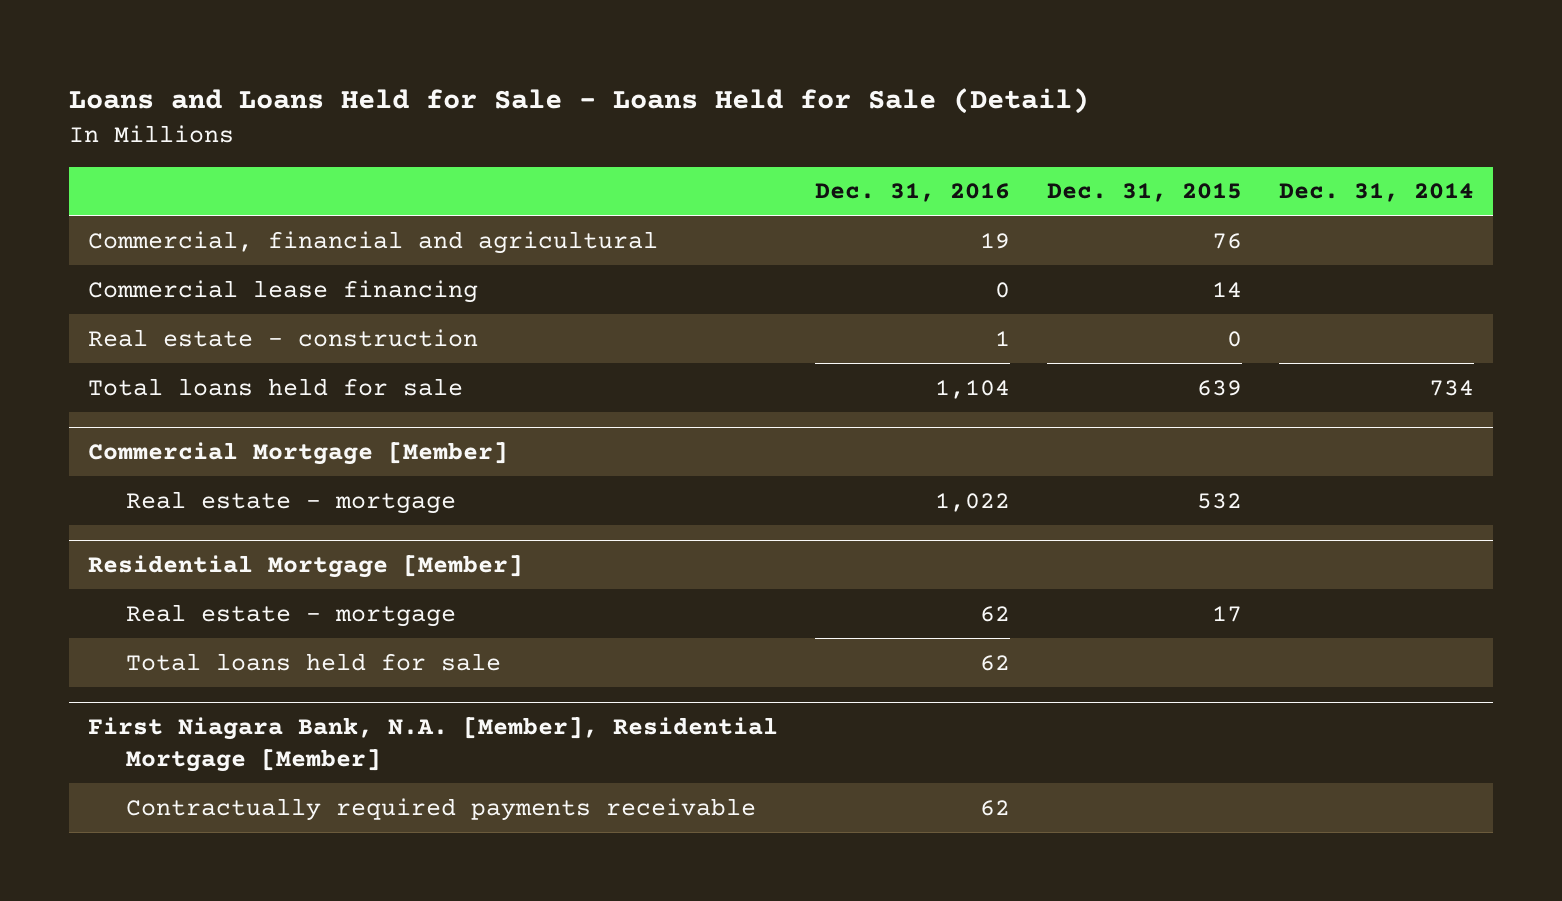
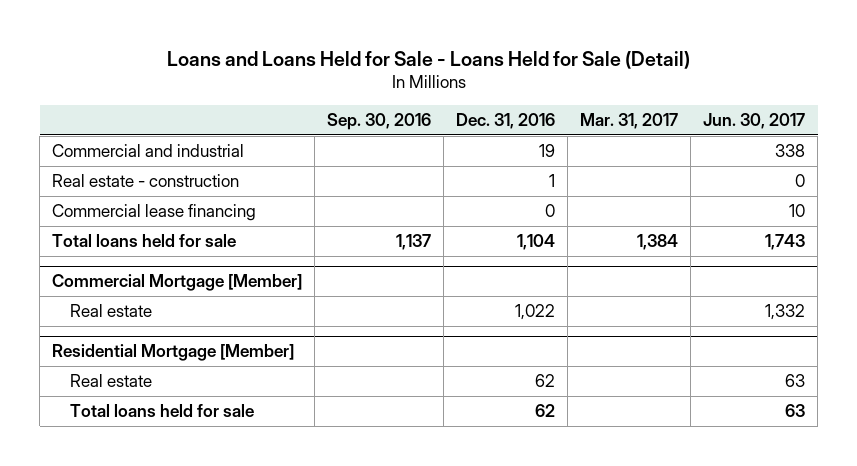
- | Dec. 31, 2016 | Dec. 31, 2015 | Dec. 31, 2014
+ | Sep. 30, 2016 | Dec. 31, 2016 | Mar. 31, 2017 | Jun. 30, 2017
- Commercial, financial and agricultural | 19 | 76 |
+ Commercial and industrial | | 19 | | 338
moved down: Commercial lease financing | | 0 | | 10
@ Commercial Mortgage [Member]
- Real estate - mortgage | 1,022 | 532 |
+ Real estate | | 1,022 | | 1,332
@ Residential Mortgage [Member]
- Real estate - mortgage | 62 | 17 |
+ Real estate | | 62 | | 63
- First Niagara Bank, N.A. [Member], Residential Mortgage [Member]
- Contractually required payments receivable | 62 | |

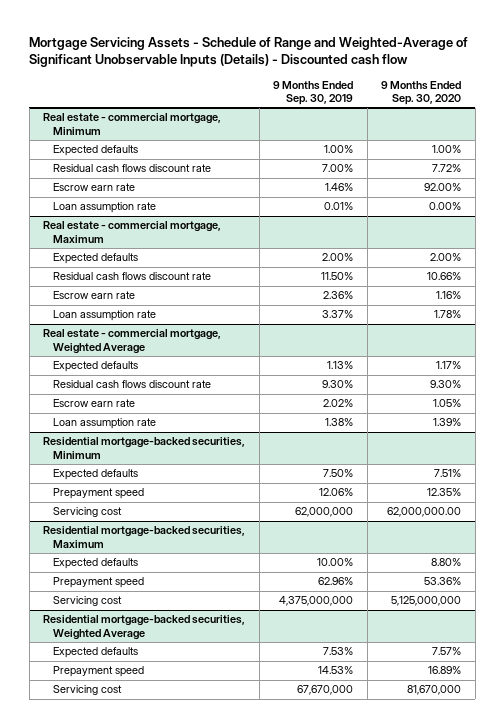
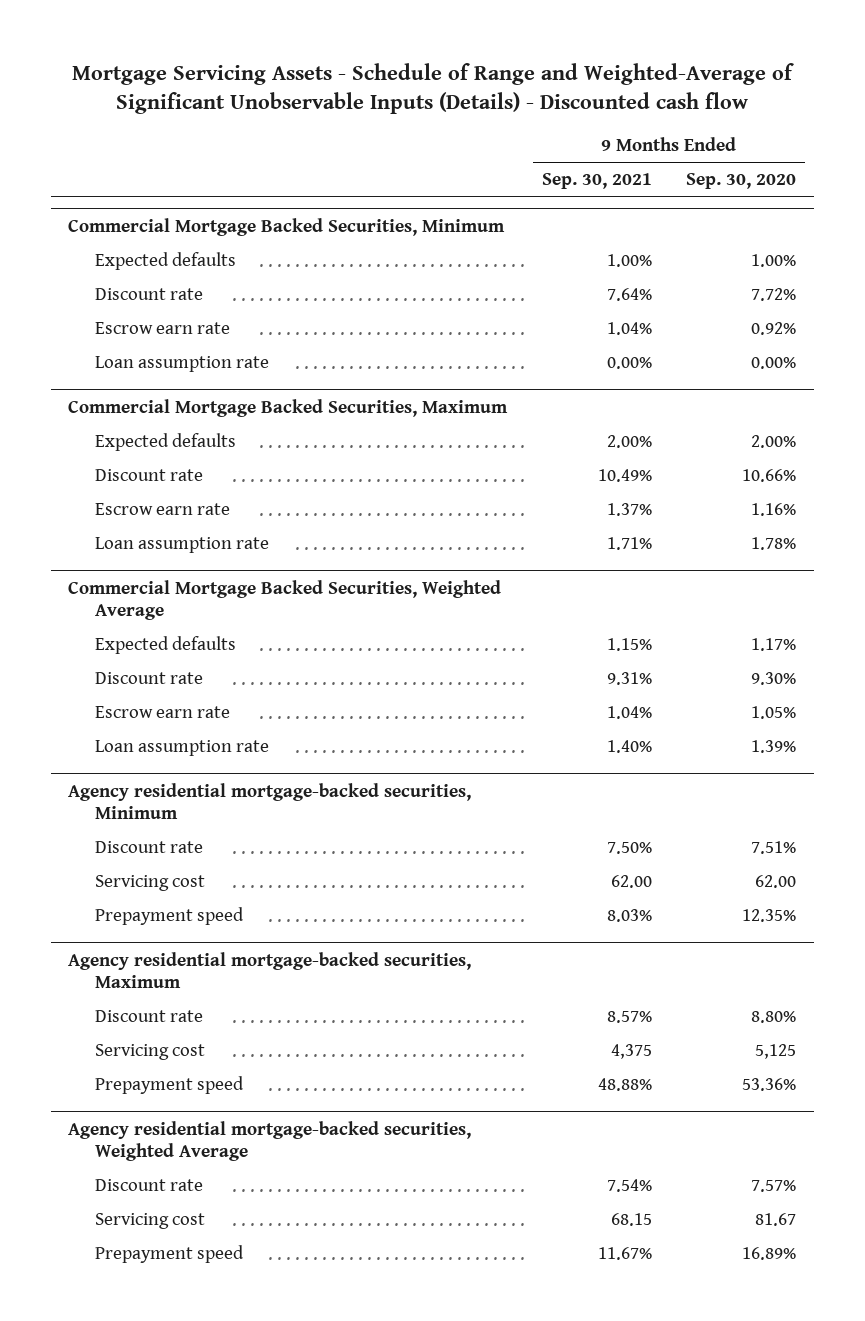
- | 9 Months Ended Sep. 30, 2019 | 9 Months Ended Sep. 30, 2020
+ | 9 Months Ended Sep. 30, 2021 | 9 Months Ended Sep. 30, 2020
- Real estate - commercial mortgage, Minimum
+ Commercial Mortgage Backed Securities, Minimum
- Residual cash flows discount rate | 7.00% | 7.72%
- Escrow earn rate | 1.46% | 92.00%
+ Discount rate | 7.64% | 7.72%
+ Escrow earn rate | 1.04% | 0.92%
- Real estate - commercial mortgage, Maximum
+ Commercial Mortgage Backed Securities, Maximum
- Residual cash flows discount rate | 11.50% | 10.66%
+ Discount rate | 10.49% | 10.66%
- Real estate - commercial mortgage, Weighted Average
+ Commercial Mortgage Backed Securities, Weighted Average
- Residual cash flows discount rate | 9.30% | 9.30%
+ Discount rate | 9.31% | 9.30%
- Residential mortgage-backed securities, Minimum
- Expected defaults | 7.50% | 7.51%
+ Agency residential mortgage-backed securities, Minimum
+ Discount rate | 7.50% | 7.51%
+ Servicing cost | 62.00 | 62.00
- Servicing cost | 62,000,000 | 62,000,000.00
- Residential mortgage-backed securities, Maximum
- Expected defaults | 10.00% | 8.80%
+ Agency residential mortgage-backed securities, Maximum
+ Discount rate | 8.57% | 8.80%
+ Servicing cost | 4,375 | 5,125
- Servicing cost | 4,375,000,000 | 5,125,000,000
- Residential mortgage-backed securities, Weighted Average
- Expected defaults | 7.53% | 7.57%
+ Agency residential mortgage-backed securities, Weighted Average
+ Discount rate | 7.54% | 7.57%
+ Servicing cost | 68.15 | 81.67
- Servicing cost | 67,670,000 | 81,670,000

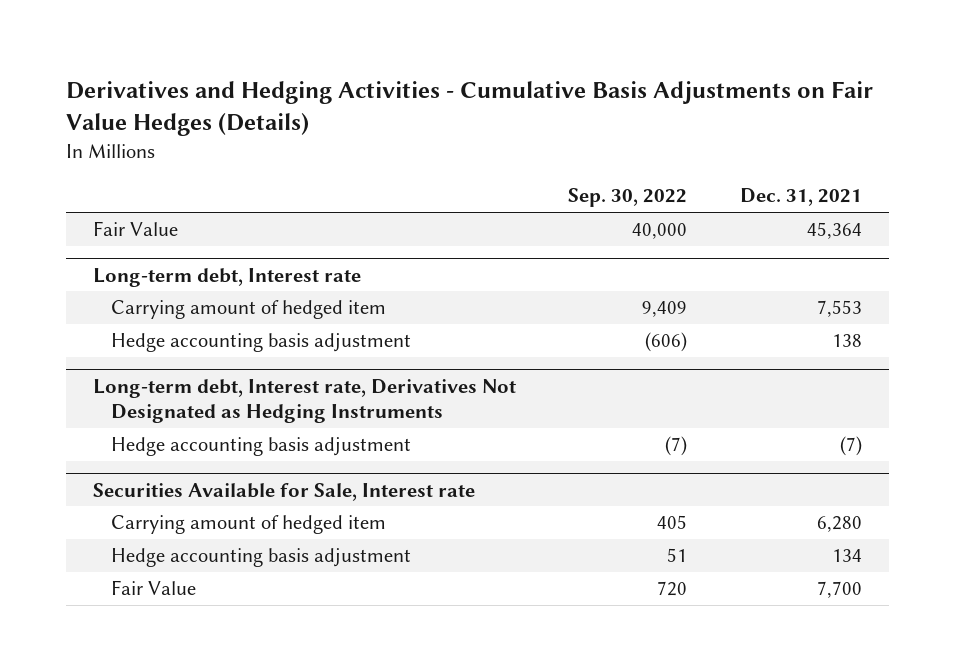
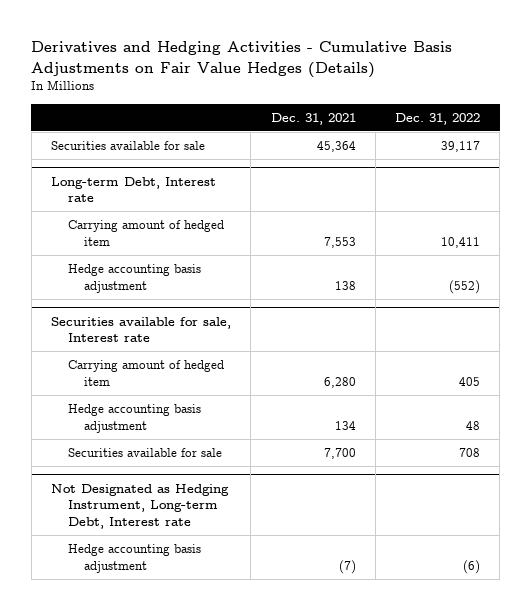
- | Sep. 30, 2022 | Dec. 31, 2021
+ | Dec. 31, 2021 | Dec. 31, 2022
- Fair Value | 40,000 | 45,364
- Long-term debt, Interest rate
+ Securities available for sale | 45,364 | 39,117
+ Long-term Debt, Interest rate
- Long-term debt, Interest rate, Derivatives Not Designated as Hedging Instruments
- Hedge accounting basis adjustment | (7) | (7)
- Securities Available for Sale, Interest rate
+ Securities available for sale, Interest rate
- Fair Value | 720 | 7,700
+ Securities available for sale | 7,700 | 708
+ Not Designated as Hedging Instrument, Long-term Debt, Interest rate
+ Hedge accounting basis adjustment | (7) | (6)

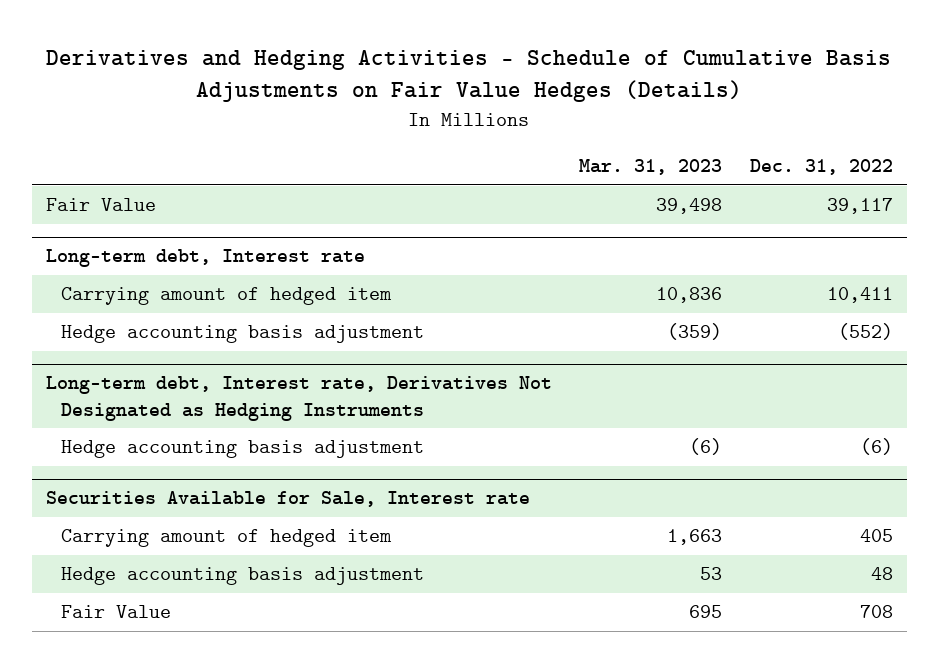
- Derivatives and Hedging Activities - Cumulative Basis Adjustments on Fair Value Hedges (Details)
+ Derivatives and Hedging Activities - Schedule of Cumulative Basis Adjustments on Fair Value Hedges (Details)
- | Dec. 31, 2021 | Dec. 31, 2022
+ | Mar. 31, 2023 | Dec. 31, 2022
- Securities available for sale | 45,364 | 39,117
- Long-term Debt, Interest rate
+ Fair Value | 39,498 | 39,117
+ Long-term debt, Interest rate
- Securities available for sale, Interest rate
+ Long-term debt, Interest rate, Derivatives Not Designated as Hedging Instruments
+ Hedge accounting basis adjustment | (6) | (6)
+ Securities Available for Sale, Interest rate
- Securities available for sale | 7,700 | 708
- Not Designated as Hedging Instrument, Long-term Debt, Interest rate
- Hedge accounting basis adjustment | (7) | (6)
+ Fair Value | 695 | 708

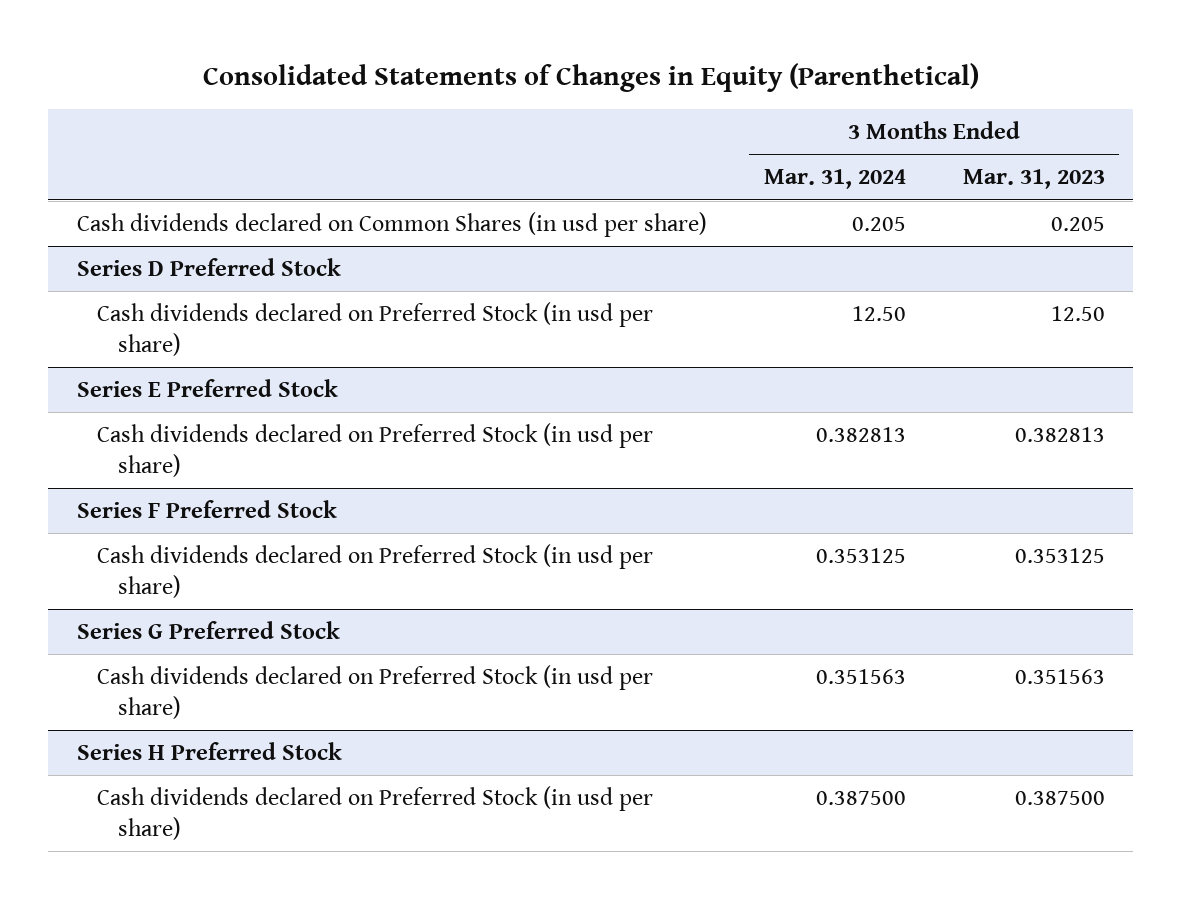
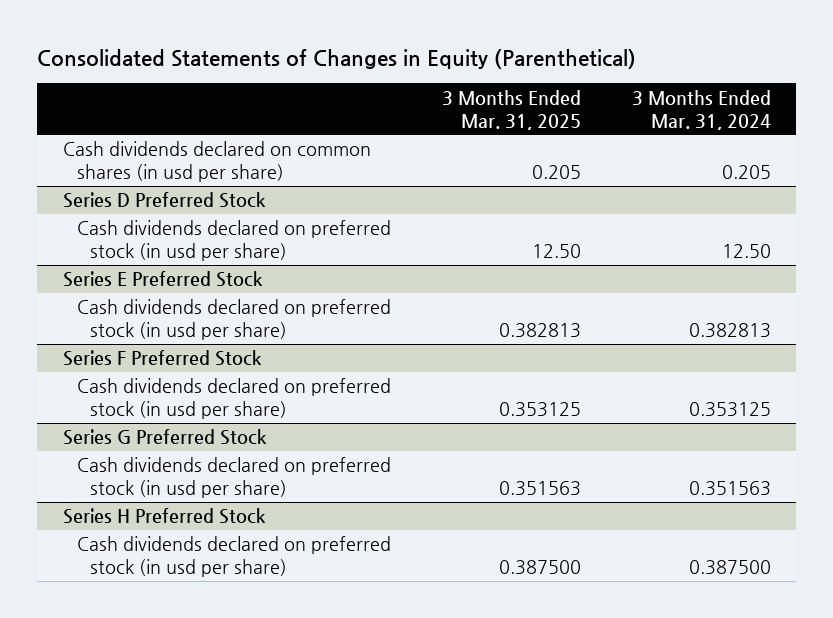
- | 3 Months Ended Mar. 31, 2024 | 3 Months Ended Mar. 31, 2023
+ | 3 Months Ended Mar. 31, 2025 | 3 Months Ended Mar. 31, 2024
- Cash dividends declared on Common Shares (in usd per share) | 0.205 | 0.205
+ Cash dividends declared on common shares (in usd per share) | 0.205 | 0.205
@ Series D Preferred Stock
- Cash dividends declared on Preferred Stock (in usd per share) | 12.50 | 12.50
+ Cash dividends declared on preferred stock (in usd per share) | 12.50 | 12.50
@ Series E Preferred Stock
- Cash dividends declared on Preferred Stock (in usd per share) | 0.382813 | 0.382813
+ Cash dividends declared on preferred stock (in usd per share) | 0.382813 | 0.382813
@ Series F Preferred Stock
- Cash dividends declared on Preferred Stock (in usd per share) | 0.353125 | 0.353125
+ Cash dividends declared on preferred stock (in usd per share) | 0.353125 | 0.353125
@ Series G Preferred Stock
- Cash dividends declared on Preferred Stock (in usd per share) | 0.351563 | 0.351563
+ Cash dividends declared on preferred stock (in usd per share) | 0.351563 | 0.351563
@ Series H Preferred Stock
- Cash dividends declared on Preferred Stock (in usd per share) | 0.387500 | 0.387500
+ Cash dividends declared on preferred stock (in usd per share) | 0.387500 | 0.387500

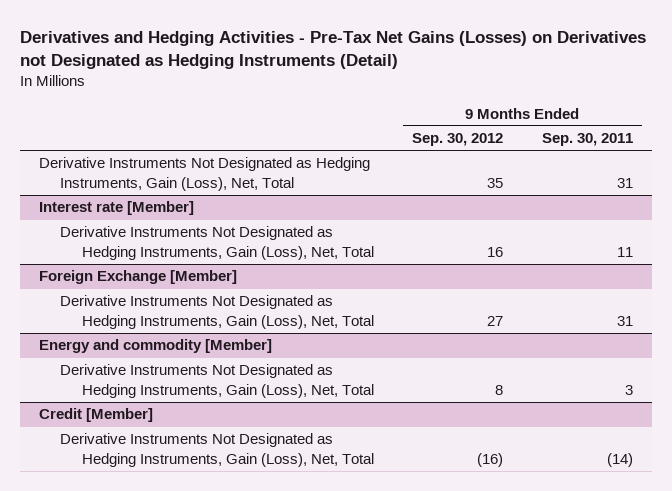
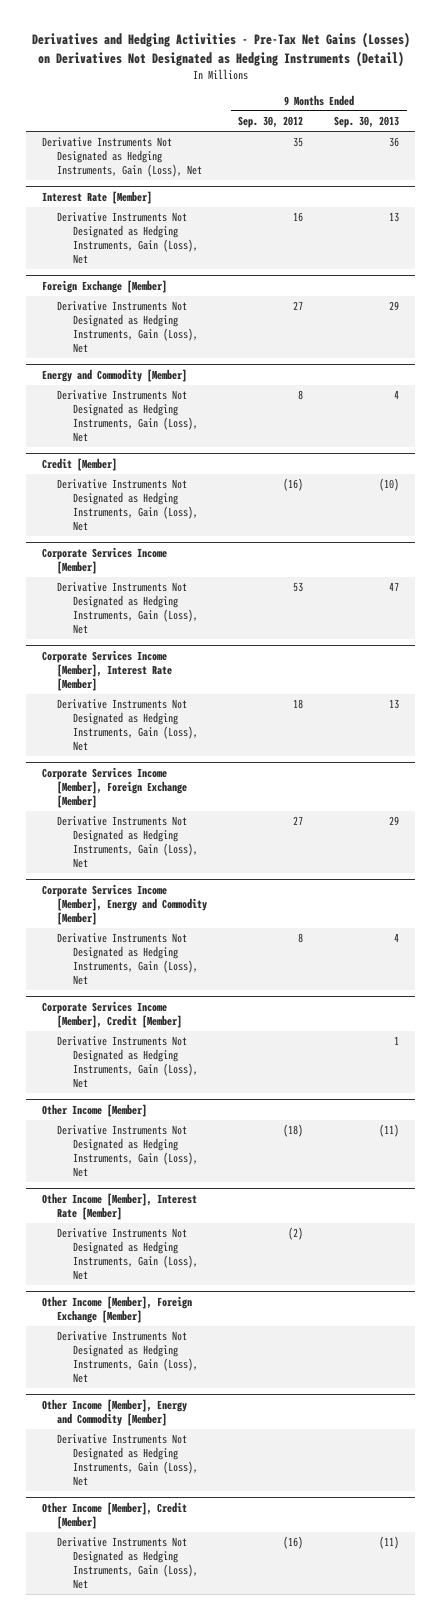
- Derivatives and Hedging Activities - Pre-Tax Net Gains (Losses) on Derivatives not Designated as Hedging Instruments (Detail)
+ Derivatives and Hedging Activities - Pre-Tax Net Gains (Losses) on Derivatives Not Designated as Hedging Instruments (Detail)
- | 9 Months Ended Sep. 30, 2012 | 9 Months Ended Sep. 30, 2011
+ | 9 Months Ended Sep. 30, 2012 | 9 Months Ended Sep. 30, 2013
- Derivative Instruments Not Designated as Hedging Instruments, Gain (Loss), Net, Total | 35 | 31
- Interest rate [Member]
- Derivative Instruments Not Designated as Hedging Instruments, Gain (Loss), Net, Total | 16 | 11
+ Derivative Instruments Not Designated as Hedging Instruments, Gain (Loss), Net | 35 | 36
+ Interest Rate [Member]
+ Derivative Instruments Not Designated as Hedging Instruments, Gain (Loss), Net | 16 | 13
@ Foreign Exchange [Member]
- Derivative Instruments Not Designated as Hedging Instruments, Gain (Loss), Net, Total | 27 | 31
- Energy and commodity [Member]
- Derivative Instruments Not Designated as Hedging Instruments, Gain (Loss), Net, Total | 8 | 3
@ Foreign Exchange [Member]
+ Derivative Instruments Not Designated as Hedging Instruments, Gain (Loss), Net | 27 | 29
+ Energy and Commodity [Member]
+ Derivative Instruments Not Designated as Hedging Instruments, Gain (Loss), Net | 8 | 4
@ Credit [Member]
- Derivative Instruments Not Designated as Hedging Instruments, Gain (Loss), Net, Total | (16) | (14)
+ Derivative Instruments Not Designated as Hedging Instruments, Gain (Loss), Net | (16) | (10)
+ Corporate Services Income [Member]
+ Derivative Instruments Not Designated as Hedging Instruments, Gain (Loss), Net | 53 | 47
+ Corporate Services Income [Member], Interest Rate [Member]
+ Derivative Instruments Not Designated as Hedging Instruments, Gain (Loss), Net | 18 | 13
+ Corporate Services Income [Member], Foreign Exchange [Member]
+ Derivative Instruments Not Designated as Hedging Instruments, Gain (Loss), Net | 27 | 29
+ Corporate Services Income [Member], Energy and Commodity [Member]
+ Derivative Instruments Not Designated as Hedging Instruments, Gain (Loss), Net | 8 | 4
+ Corporate Services Income [Member], Credit [Member]
+ Derivative Instruments Not Designated as Hedging Instruments, Gain (Loss), Net | | 1
+ Other Income [Member]
+ Derivative Instruments Not Designated as Hedging Instruments, Gain (Loss), Net | (18) | (11)
+ Other Income [Member], Interest Rate [Member]
+ Derivative Instruments Not Designated as Hedging Instruments, Gain (Loss), Net | (2) |
+ Other Income [Member], Foreign Exchange [Member]
+ Derivative Instruments Not Designated as Hedging Instruments, Gain (Loss), Net
+ Other Income [Member], Energy and Commodity [Member]
+ Derivative Instruments Not Designated as Hedging Instruments, Gain (Loss), Net
+ Other Income [Member], Credit [Member]
+ Derivative Instruments Not Designated as Hedging Instruments, Gain (Loss), Net | (16) | (11)

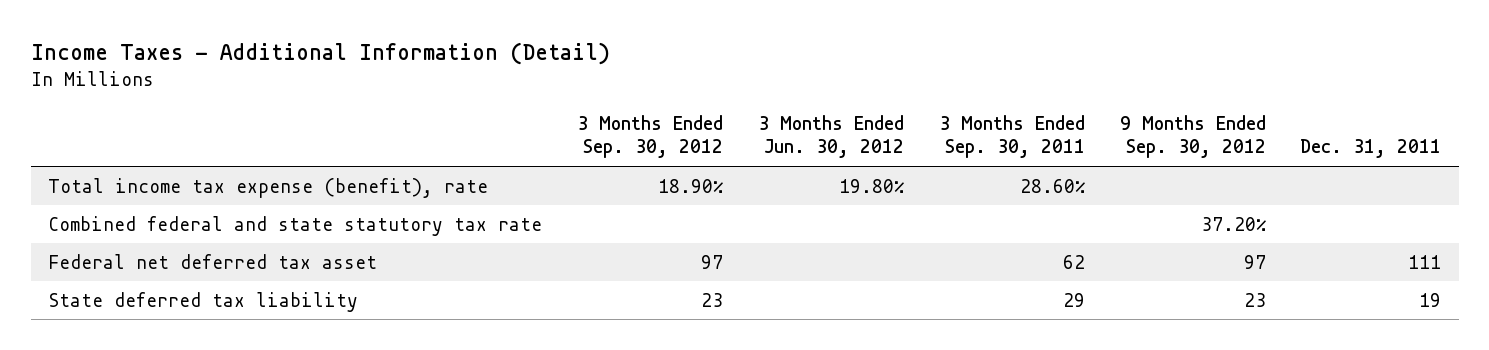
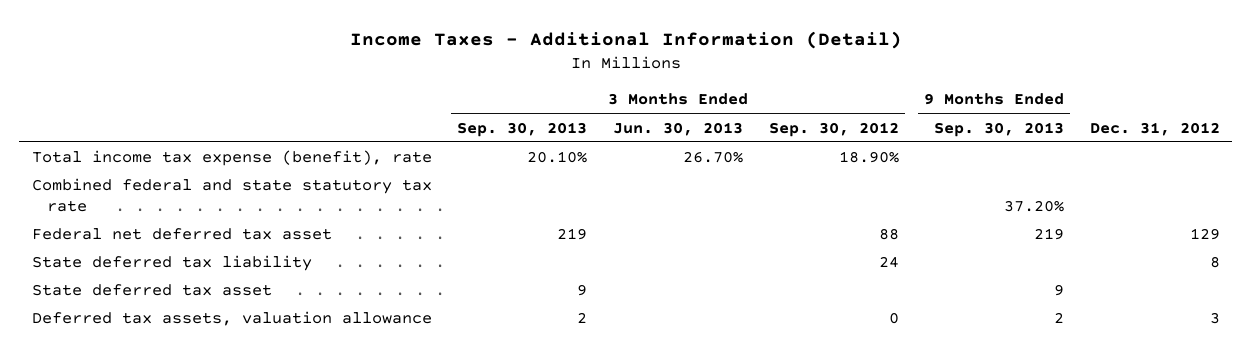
- | 3 Months Ended Sep. 30, 2012 | 3 Months Ended Jun. 30, 2012 | 3 Months Ended Sep. 30, 2011 | 9 Months Ended Sep. 30, 2012 | Dec. 31, 2011
+ | 3 Months Ended Sep. 30, 2013 | 3 Months Ended Jun. 30, 2013 | 3 Months Ended Sep. 30, 2012 | 9 Months Ended Sep. 30, 2013 | Dec. 31, 2012
- Federal net deferred tax asset | 97 | | 62 | 97 | 111
- State deferred tax liability | 23 | | 29 | 23 | 19
+ Federal net deferred tax asset | 219 | | 88 | 219 | 129
+ State deferred tax liability | | | 24 | | 8
+ State deferred tax asset | 9 | | | 9 |
+ Deferred tax assets, valuation allowance | 2 | | 0 | 2 | 3

